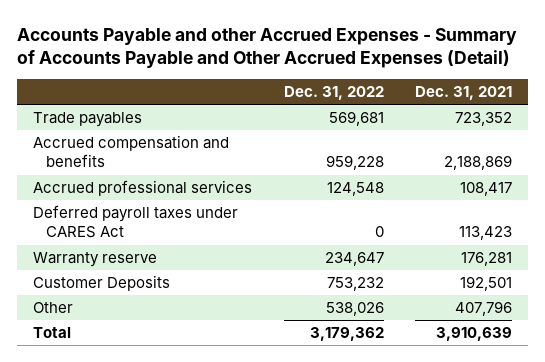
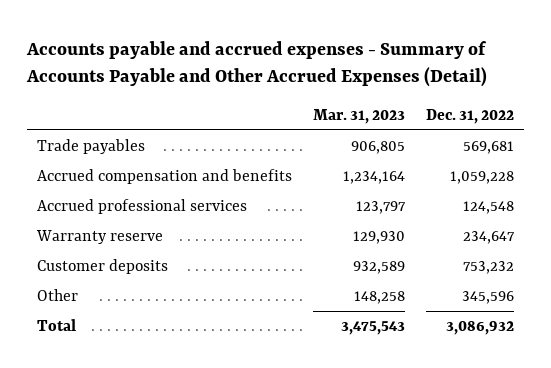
- Accounts Payable and other Accrued Expenses - Summary of Accounts Payable and Other Accrued Expenses (Detail)
+ Accounts payable and accrued expenses - Summary of Accounts Payable and Other Accrued Expenses (Detail)
- | Dec. 31, 2022 | Dec. 31, 2021
+ | Mar. 31, 2023 | Dec. 31, 2022
- Accrued compensation and benefits | 959,228 | 2,188,869
+ Accrued compensation and benefits | 1,234,164 | 1,059,228
- Deferred payroll taxes under CARES Act | 0 | 113,423
- Customer Deposits | 753,232 | 192,501
- Other | 538,026 | 407,796
- Total | 3,179,362 | 3,910,639
+ Customer deposits | 932,589 | 753,232
+ Other | 148,258 | 345,596
+ Total | 3,475,543 | 3,086,932

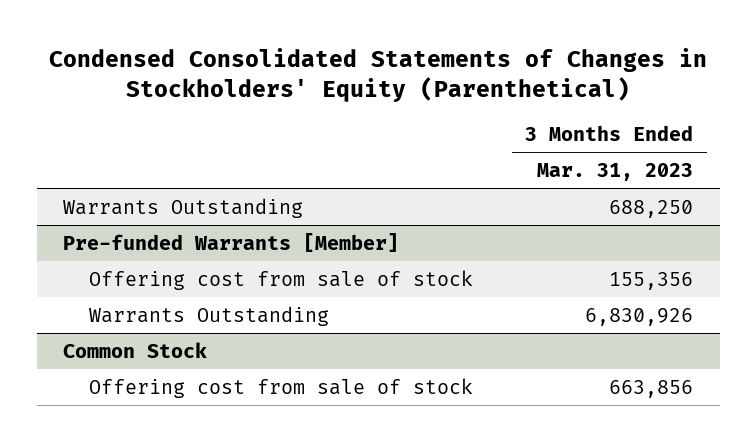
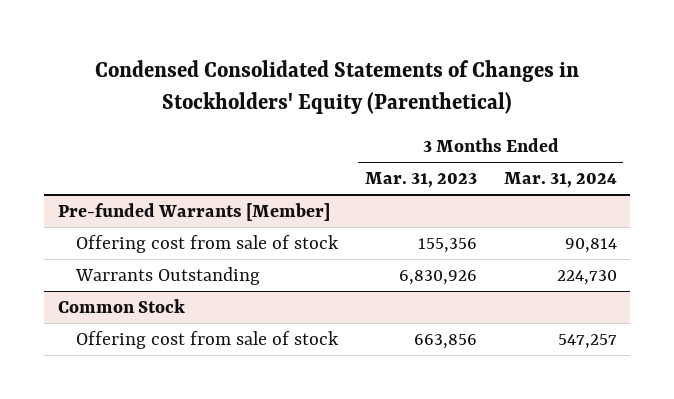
- | 3 Months Ended Mar. 31, 2023
+ | 3 Months Ended Mar. 31, 2023 | 3 Months Ended Mar. 31, 2024
- Warrants Outstanding | 688,250

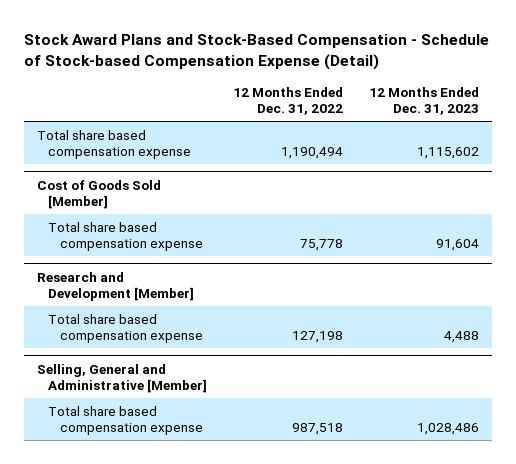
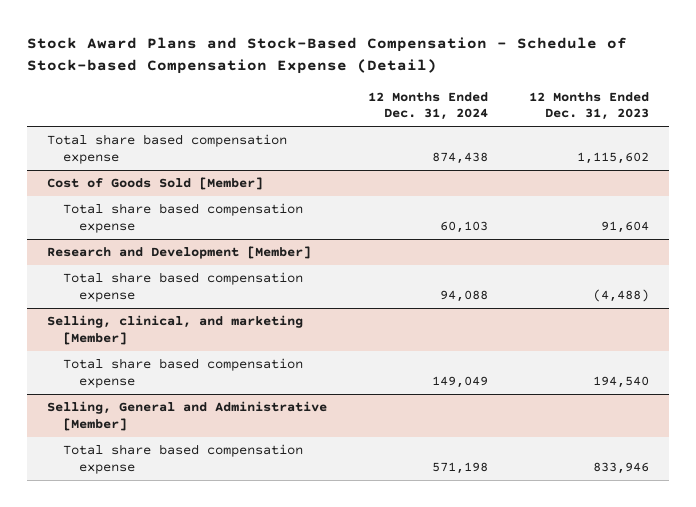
- | 12 Months Ended Dec. 31, 2022 | 12 Months Ended Dec. 31, 2023
+ | 12 Months Ended Dec. 31, 2024 | 12 Months Ended Dec. 31, 2023
@ Research and Development [Member]
- Total share based compensation expense | 127,198 | 4,488
+ Total share based compensation expense | 94,088 | (4,488)
+ Selling, clinical, and marketing [Member]
+ Total share based compensation expense | 149,049 | 194,540
@ Selling, General and Administrative [Member]
- Total share based compensation expense | 987,518 | 1,028,486
+ Total share based compensation expense | 571,198 | 833,946

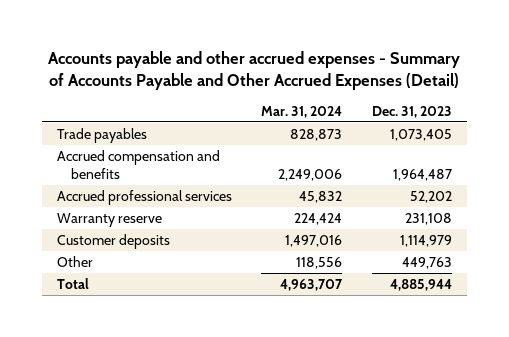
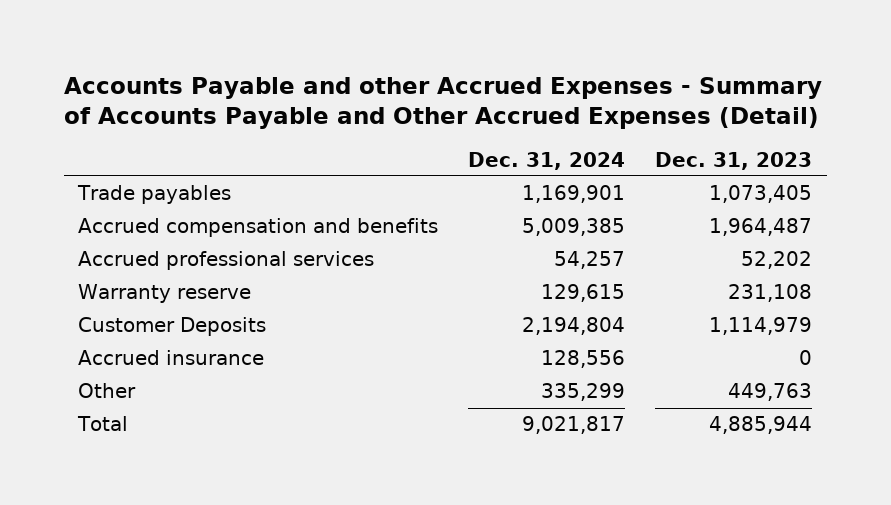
- Accounts payable and other accrued expenses - Summary of Accounts Payable and Other Accrued Expenses (Detail)
+ Accounts Payable and other Accrued Expenses - Summary of Accounts Payable and Other Accrued Expenses (Detail)
- | Mar. 31, 2024 | Dec. 31, 2023
+ | Dec. 31, 2024 | Dec. 31, 2023
- Customer deposits | 1,497,016 | 1,114,979
+ Customer Deposits | 2,194,804 | 1,114,979
+ Accrued insurance | 128,556 | 0

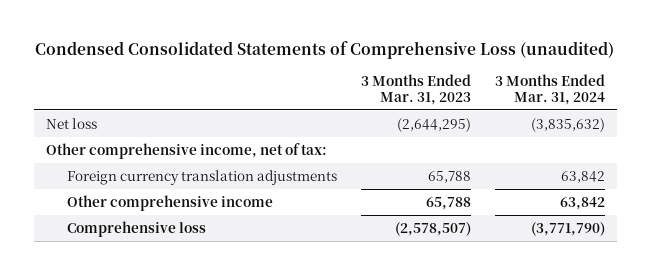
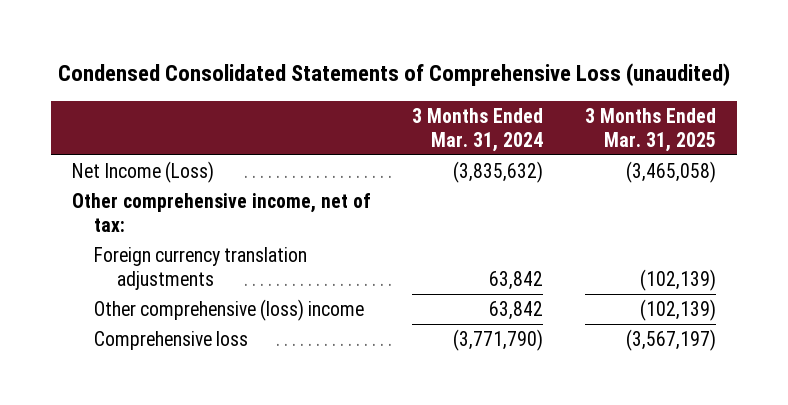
- | 3 Months Ended Mar. 31, 2023 | 3 Months Ended Mar. 31, 2024
+ | 3 Months Ended Mar. 31, 2024 | 3 Months Ended Mar. 31, 2025
- Net loss | (2,644,295) | (3,835,632)
+ Net Income (Loss) | (3,835,632) | (3,465,058)
- Other comprehensive income | 65,788 | 63,842
+ Other comprehensive (loss) income | 63,842 | (102,139)

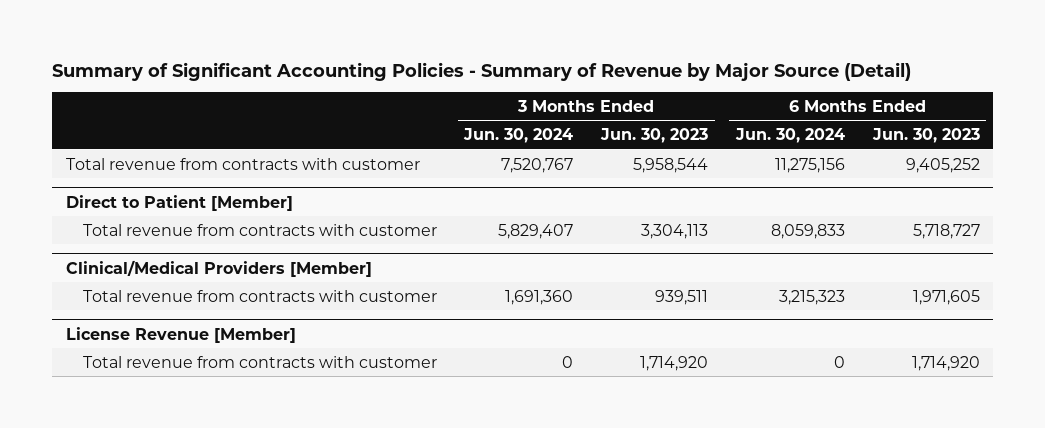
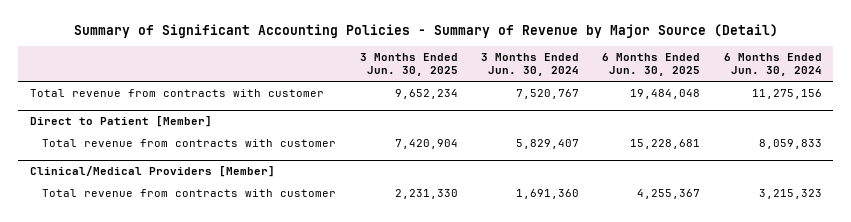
- | 3 Months Ended Jun. 30, 2024 | 3 Months Ended Jun. 30, 2023 | 6 Months Ended Jun. 30, 2024 | 6 Months Ended Jun. 30, 2023
+ | 3 Months Ended Jun. 30, 2025 | 3 Months Ended Jun. 30, 2024 | 6 Months Ended Jun. 30, 2025 | 6 Months Ended Jun. 30, 2024
- License Revenue [Member]
- Total revenue from contracts with customer | 0 | 1,714,920 | 0 | 1,714,920

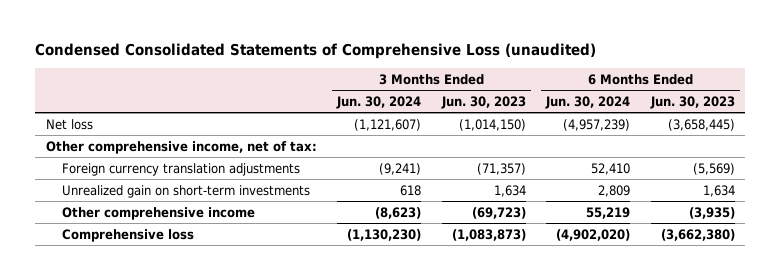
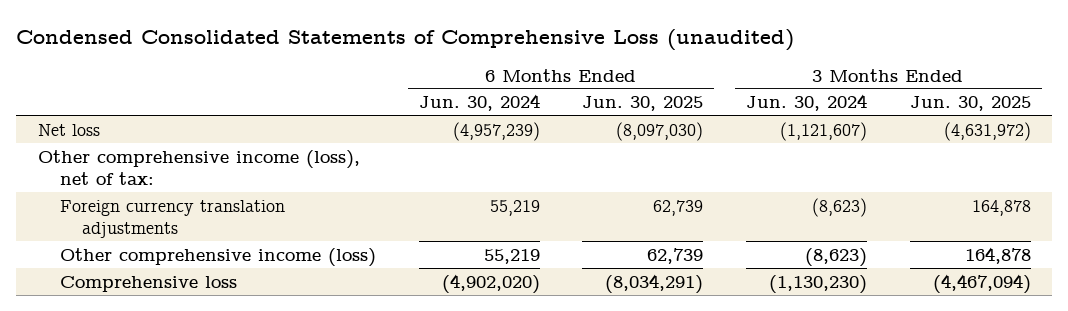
- | 3 Months Ended Jun. 30, 2024 | 3 Months Ended Jun. 30, 2023 | 6 Months Ended Jun. 30, 2024 | 6 Months Ended Jun. 30, 2023
+ | 6 Months Ended Jun. 30, 2024 | 6 Months Ended Jun. 30, 2025 | 3 Months Ended Jun. 30, 2024 | 3 Months Ended Jun. 30, 2025
- Other comprehensive income, net of tax:
- Foreign currency translation adjustments | (9,241) | (71,357) | 52,410 | (5,569)
- Unrealized gain on short-term investments | 618 | 1,634 | 2,809 | 1,634
- Other comprehensive income | (8,623) | (69,723) | 55,219 | (3,935)
+ Other comprehensive income (loss), net of tax:
+ Foreign currency translation adjustments | 55,219 | 62,739 | (8,623) | 164,878
+ Other comprehensive income (loss) | 55,219 | 62,739 | (8,623) | 164,878

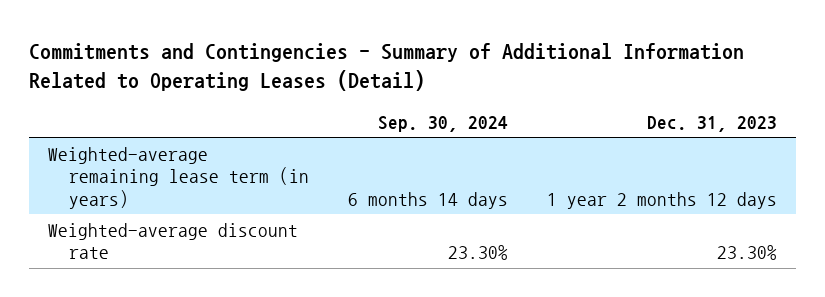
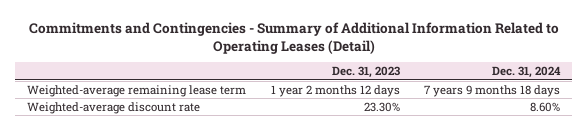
- | Sep. 30, 2024 | Dec. 31, 2023
+ | Dec. 31, 2023 | Dec. 31, 2024
- Weighted-average remaining lease term (in years) | 6 months 14 days | 1 year 2 months 12 days
+ Weighted-average remaining lease term | 1 year 2 months 12 days | 7 years 9 months 18 days

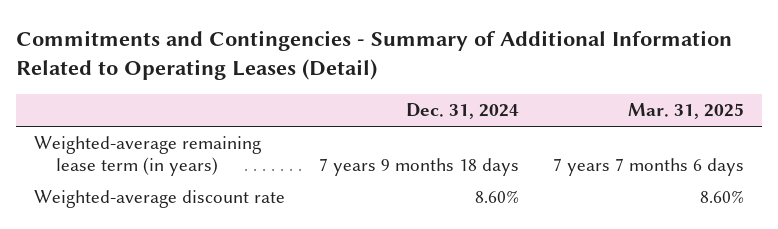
- | Dec. 31, 2023 | Dec. 31, 2024
+ | Dec. 31, 2024 | Mar. 31, 2025
- Weighted-average remaining lease term | 1 year 2 months 12 days | 7 years 9 months 18 days
+ Weighted-average remaining lease term (in years) | 7 years 9 months 18 days | 7 years 7 months 6 days

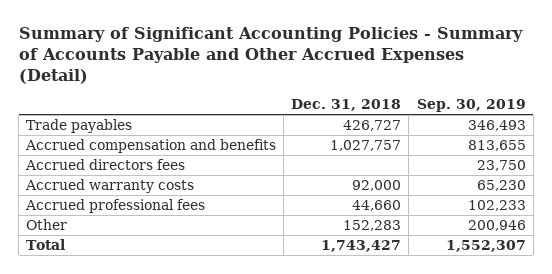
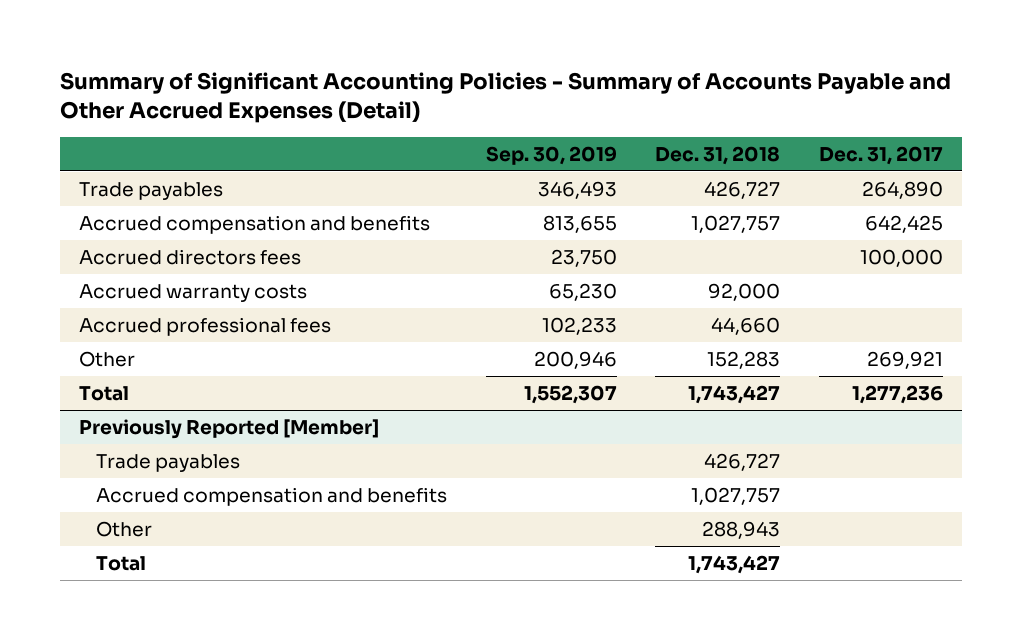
- | Dec. 31, 2018 | Sep. 30, 2019
+ | Sep. 30, 2019 | Dec. 31, 2018 | Dec. 31, 2017
+ Previously Reported [Member]
+ Trade payables | | 426,727 |
+ Accrued compensation and benefits | | 1,027,757 |
+ Other | | 288,943 |
+ Total | | 1,743,427 |

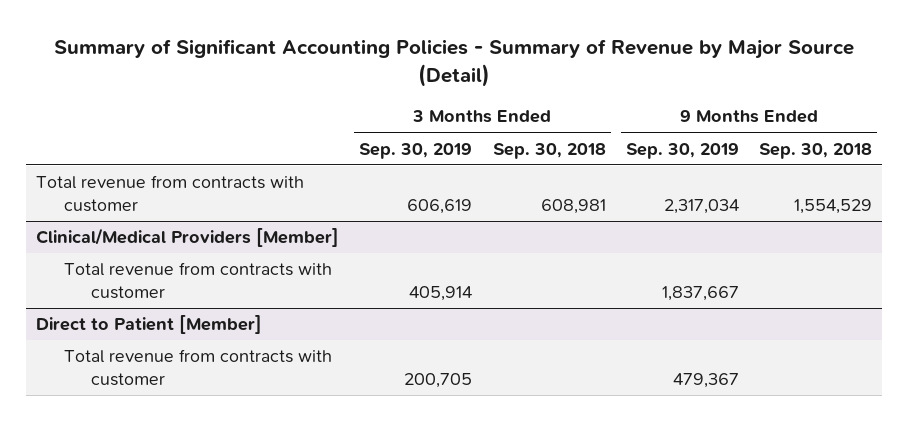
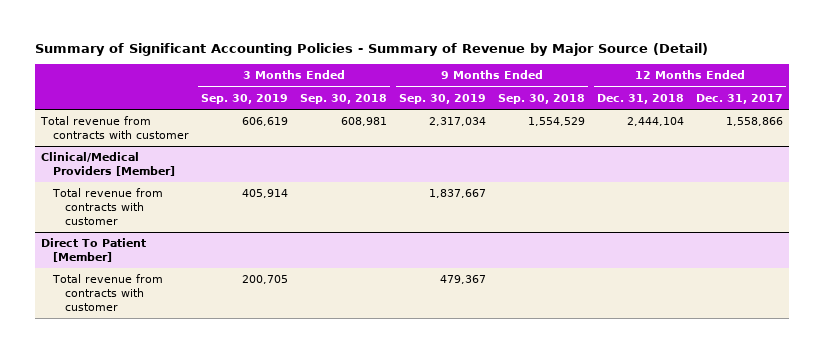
- | 3 Months Ended Sep. 30, 2019 | 3 Months Ended Sep. 30, 2018 | 9 Months Ended Sep. 30, 2019 | 9 Months Ended Sep. 30, 2018
+ | 3 Months Ended Sep. 30, 2019 | 3 Months Ended Sep. 30, 2018 | 9 Months Ended Sep. 30, 2019 | 9 Months Ended Sep. 30, 2018 | 12 Months Ended Dec. 31, 2018 | 12 Months Ended Dec. 31, 2017
- Direct to Patient [Member]
+ Direct To Patient [Member]

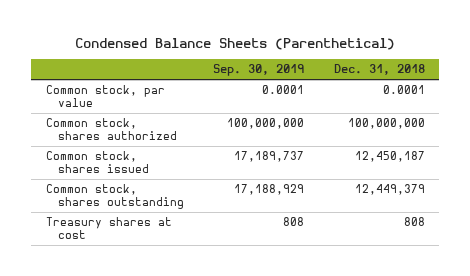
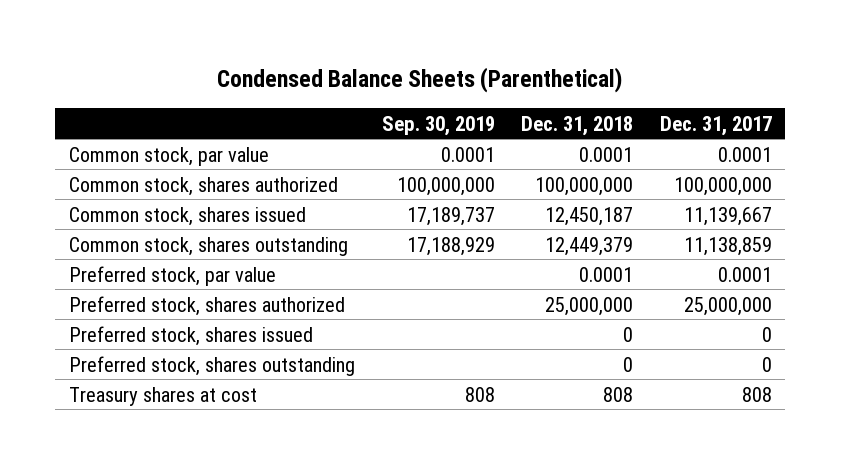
- | Sep. 30, 2019 | Dec. 31, 2018
+ | Sep. 30, 2019 | Dec. 31, 2018 | Dec. 31, 2017
+ Preferred stock, par value | | 0.0001 | 0.0001
+ Preferred stock, shares authorized | | 25,000,000 | 25,000,000
+ Preferred stock, shares issued | | 0 | 0
+ Preferred stock, shares outstanding | | 0 | 0

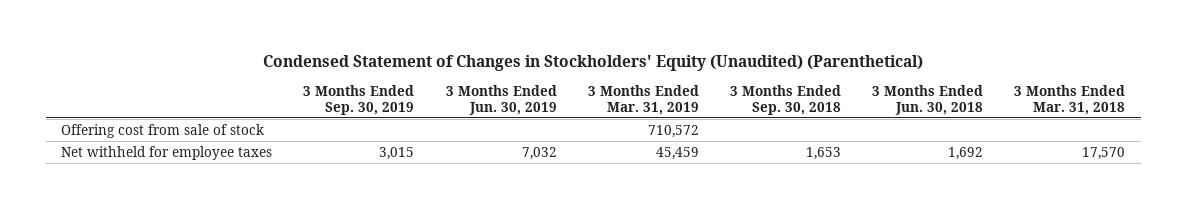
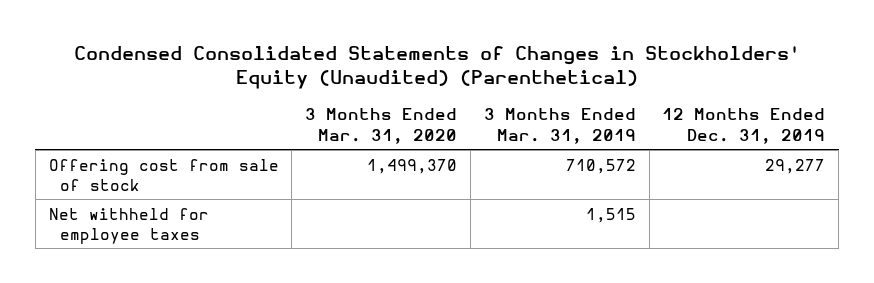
- Condensed Statement of Changes in Stockholders' Equity (Unaudited) (Parenthetical)
+ Condensed Consolidated Statements of Changes in Stockholders' Equity (Unaudited) (Parenthetical)
- | 3 Months Ended Sep. 30, 2019 | 3 Months Ended Jun. 30, 2019 | 3 Months Ended Mar. 31, 2019 | 3 Months Ended Sep. 30, 2018 | 3 Months Ended Jun. 30, 2018 | 3 Months Ended Mar. 31, 2018
+ | 3 Months Ended Mar. 31, 2020 | 3 Months Ended Mar. 31, 2019 | 12 Months Ended Dec. 31, 2019
- Net withheld for employee taxes | 3,015 | 7,032 | 45,459 | 1,653 | 1,692 | 17,570
+ Net withheld for employee taxes | | 1,515 |

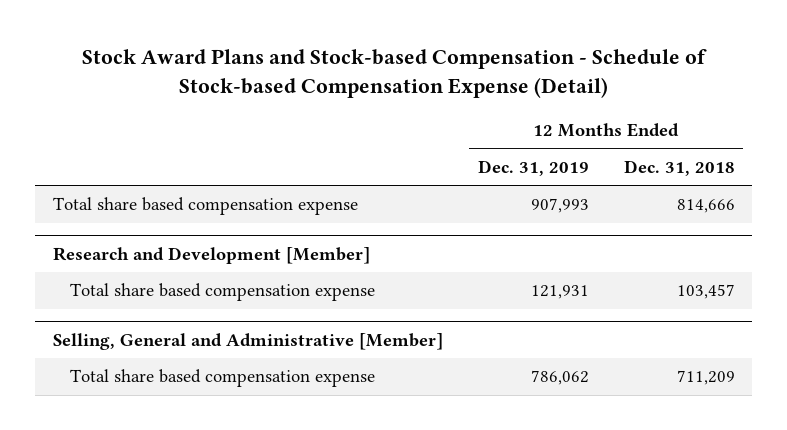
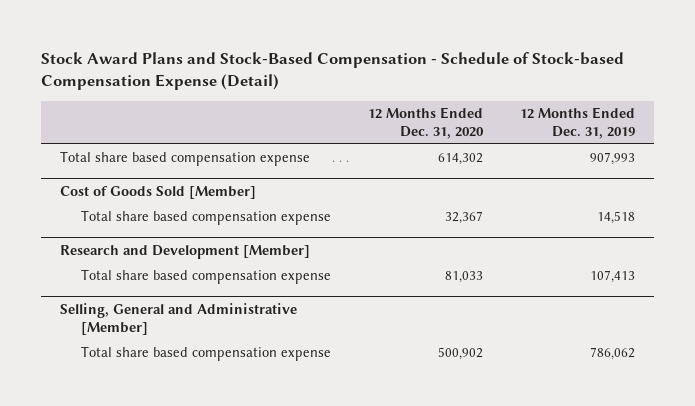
- Stock Award Plans and Stock-based Compensation - Schedule of Stock-based Compensation Expense (Detail)
+ Stock Award Plans and Stock-Based Compensation - Schedule of Stock-based Compensation Expense (Detail)
- | 12 Months Ended Dec. 31, 2019 | 12 Months Ended Dec. 31, 2018
+ | 12 Months Ended Dec. 31, 2020 | 12 Months Ended Dec. 31, 2019
+ Cost of Goods Sold [Member]
+ Total share based compensation expense | 32,367 | 14,518
@ Research and Development [Member]
- Total share based compensation expense | 121,931 | 103,457
+ Total share based compensation expense | 81,033 | 107,413

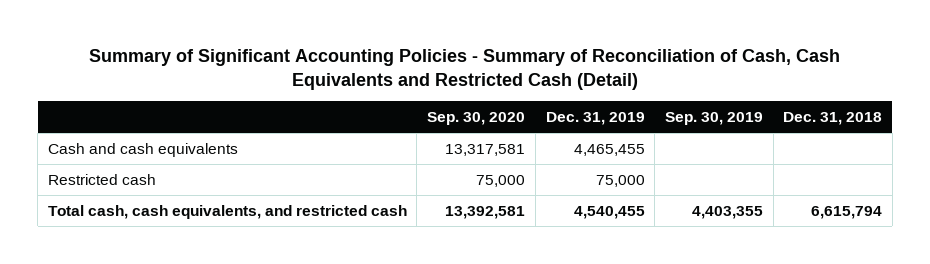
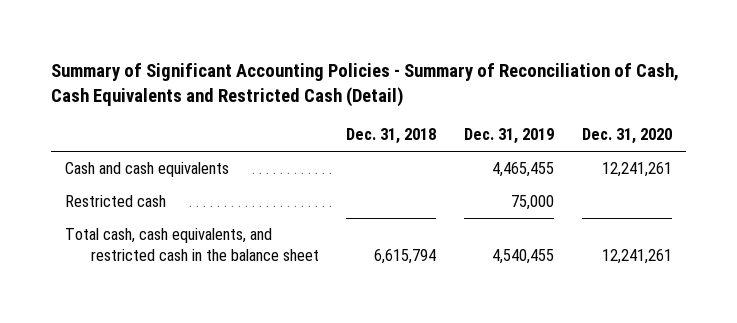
- | Sep. 30, 2020 | Dec. 31, 2019 | Sep. 30, 2019 | Dec. 31, 2018
+ | Dec. 31, 2018 | Dec. 31, 2019 | Dec. 31, 2020
- Total cash, cash equivalents, and restricted cash | 13,392,581 | 4,540,455 | 4,403,355 | 6,615,794
+ Total cash, cash equivalents, and restricted cash in the balance sheet | 6,615,794 | 4,540,455 | 12,241,261

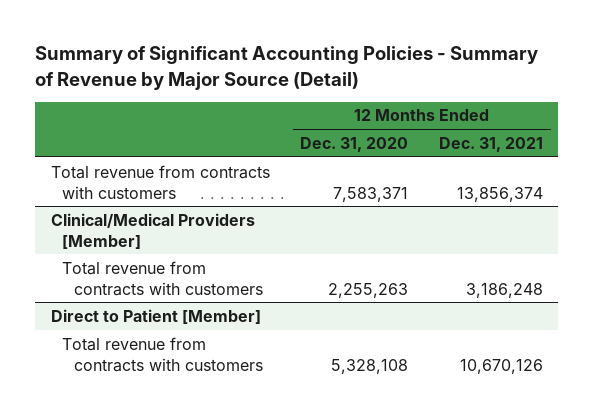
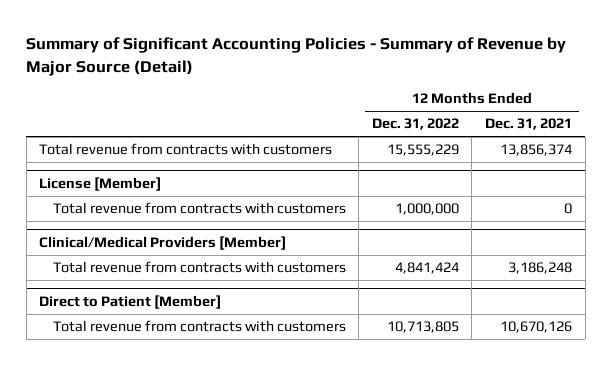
- | 12 Months Ended Dec. 31, 2020 | 12 Months Ended Dec. 31, 2021
+ | 12 Months Ended Dec. 31, 2022 | 12 Months Ended Dec. 31, 2021
+ License [Member]
+ Total revenue from contracts with customers | 1,000,000 | 0

